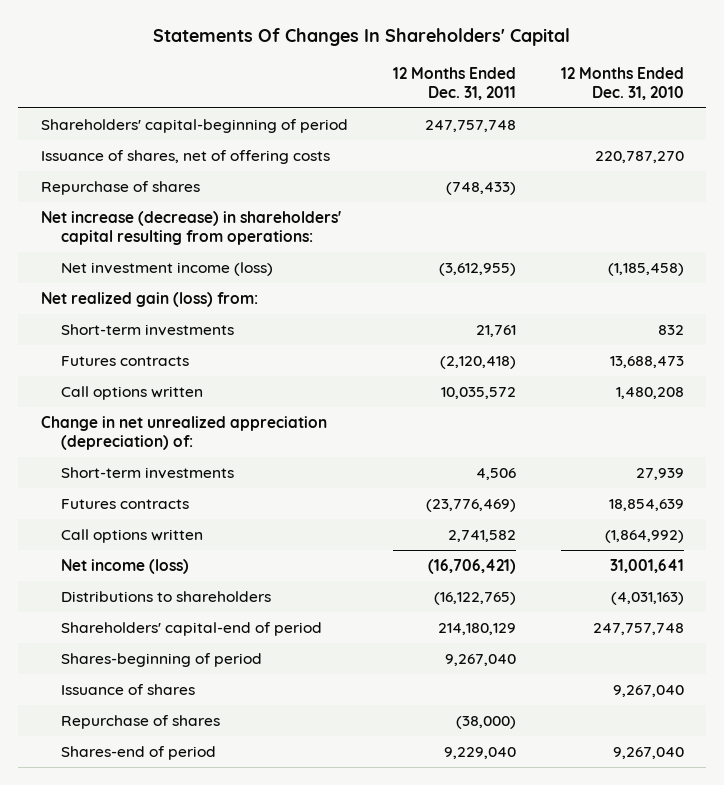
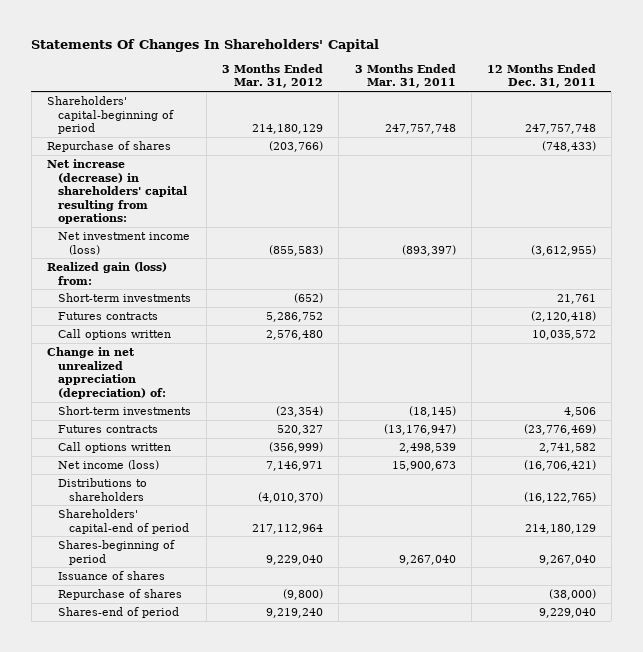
- | 12 Months Ended Dec. 31, 2011 | 12 Months Ended Dec. 31, 2010
+ | 3 Months Ended Mar. 31, 2012 | 3 Months Ended Mar. 31, 2011 | 12 Months Ended Dec. 31, 2011
- Issuance of shares, net of offering costs | | 220,787,270
- Net realized gain (loss) from:
+ Realized gain (loss) from:

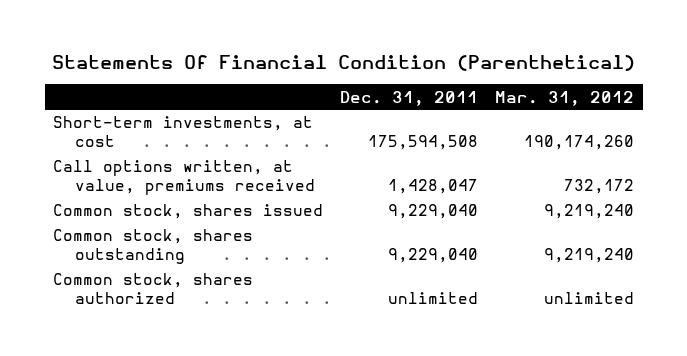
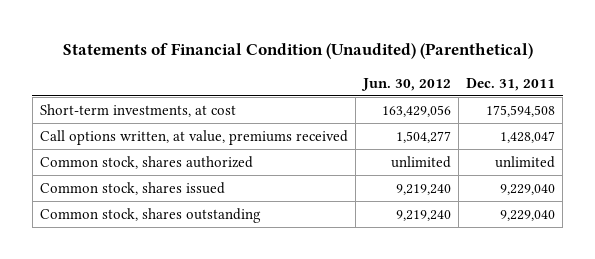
- Statements Of Financial Condition (Parenthetical)
+ Statements of Financial Condition (Unaudited) (Parenthetical)
- | Dec. 31, 2011 | Mar. 31, 2012
+ | Jun. 30, 2012 | Dec. 31, 2011
moved up: Common stock, shares authorized | unlimited | unlimited

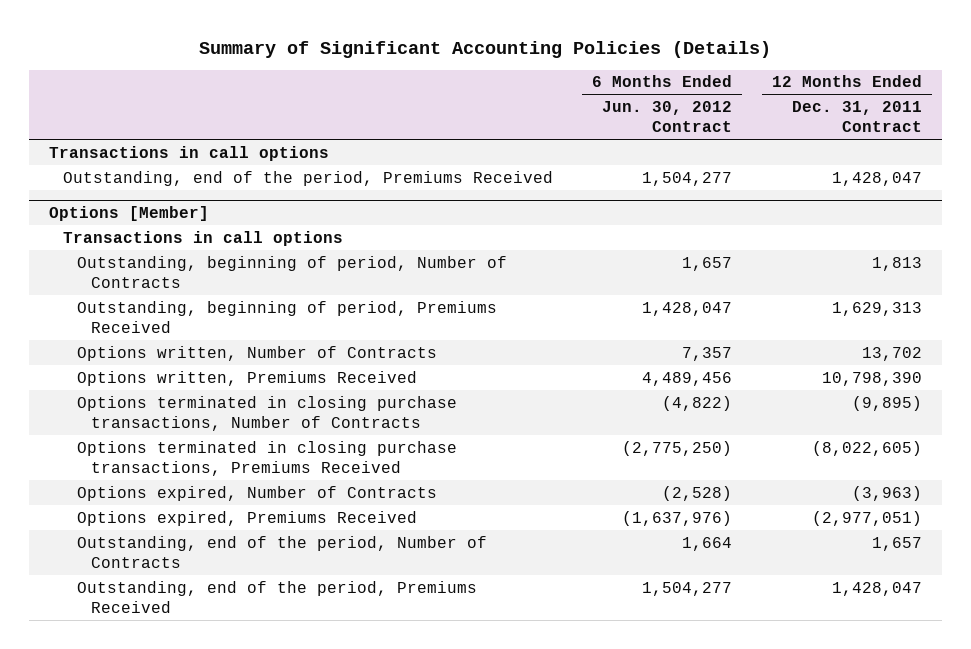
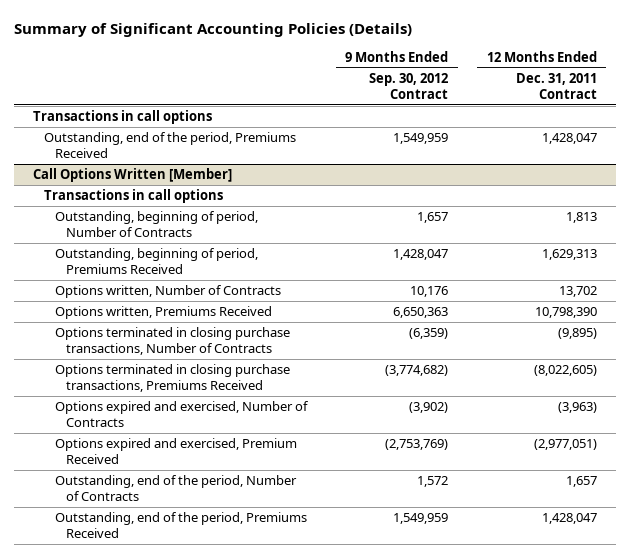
- | 6 Months Ended Jun. 30, 2012 Contract | 12 Months Ended Dec. 31, 2011 Contract
+ | 9 Months Ended Sep. 30, 2012 Contract | 12 Months Ended Dec. 31, 2011 Contract
- Options [Member]
+ Call Options Written [Member]
- Options expired, Number of Contracts | (2,528) | (3,963)
- Options expired, Premiums Received | (1,637,976) | (2,977,051)
+ Options expired and exercised, Number of Contracts | (3,902) | (3,963)
+ Options expired and exercised, Premium Received | (2,753,769) | (2,977,051)

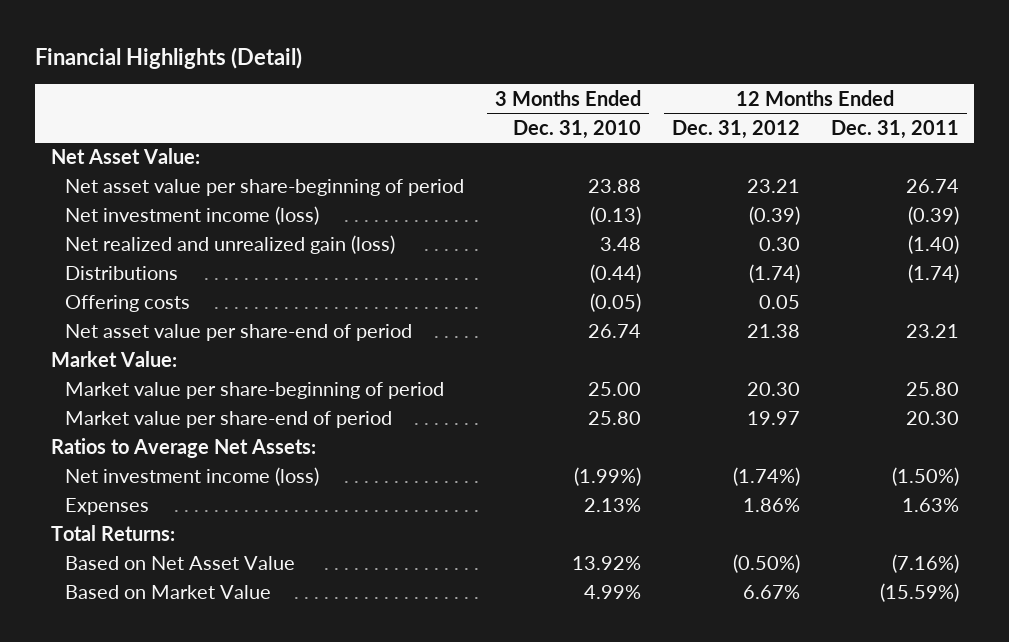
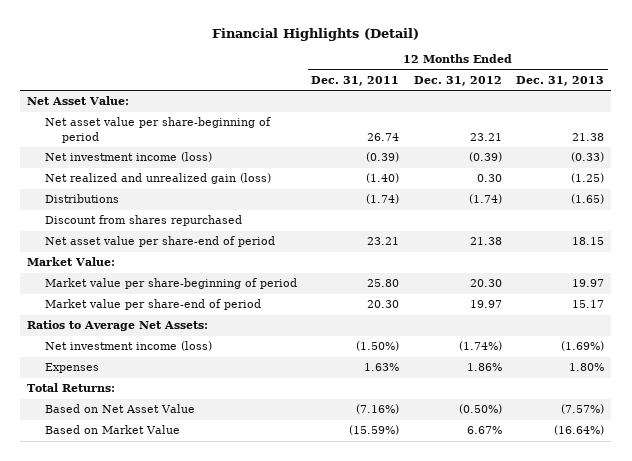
- | 3 Months Ended Dec. 31, 2010 | 12 Months Ended Dec. 31, 2012 | 12 Months Ended Dec. 31, 2011
+ | 12 Months Ended Dec. 31, 2011 | 12 Months Ended Dec. 31, 2012 | 12 Months Ended Dec. 31, 2013
- Offering costs | (0.05) | 0.05 |
+ Discount from shares repurchased

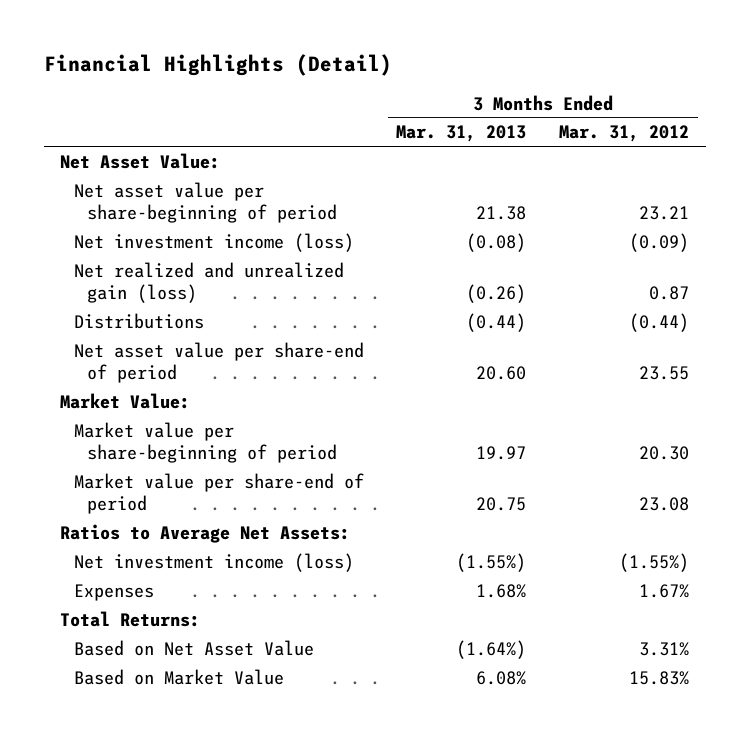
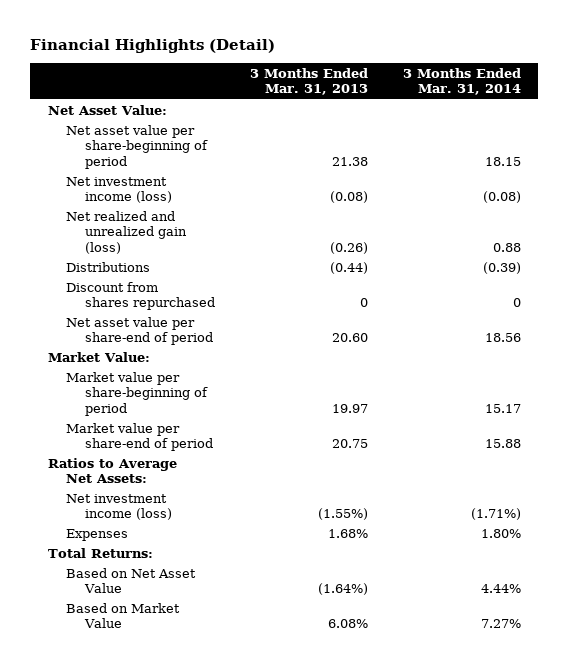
- | 3 Months Ended Mar. 31, 2013 | 3 Months Ended Mar. 31, 2012
+ | 3 Months Ended Mar. 31, 2013 | 3 Months Ended Mar. 31, 2014
+ Discount from shares repurchased | 0 | 0

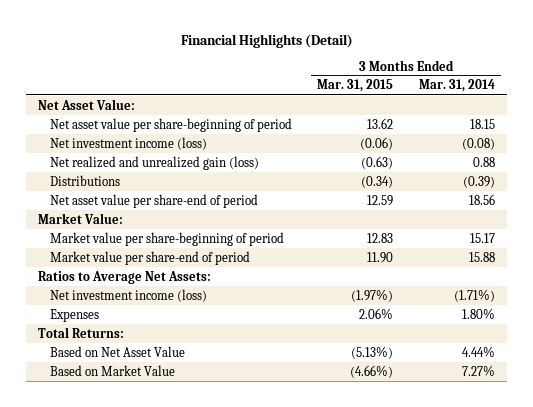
- | 3 Months Ended Mar. 31, 2013 | 3 Months Ended Mar. 31, 2014
+ | 3 Months Ended Mar. 31, 2015 | 3 Months Ended Mar. 31, 2014
- Discount from shares repurchased | 0 | 0

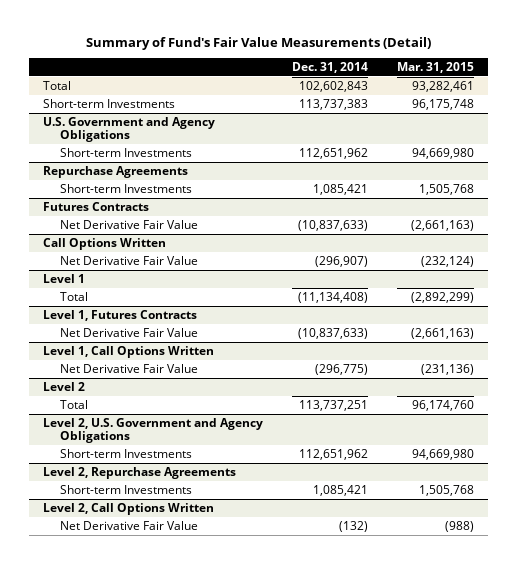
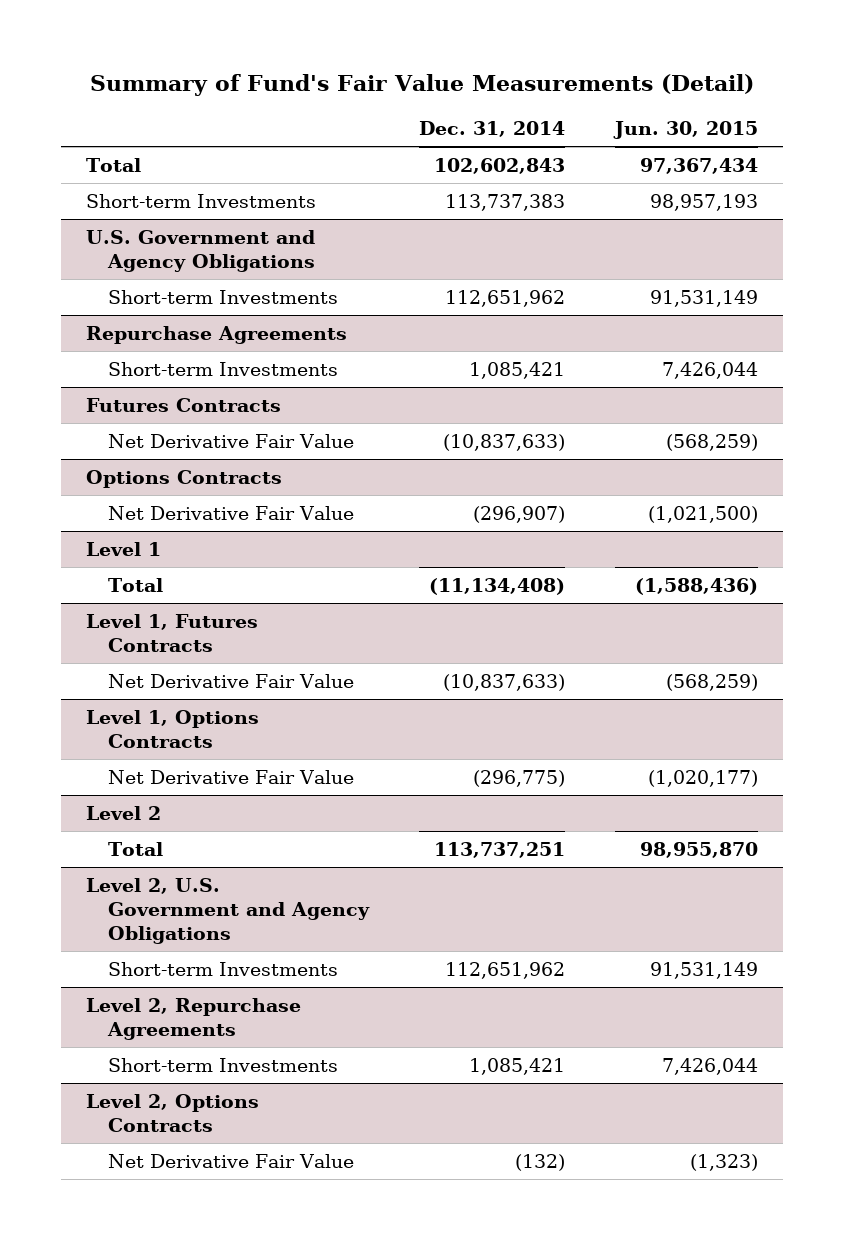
- | Dec. 31, 2014 | Mar. 31, 2015
+ | Dec. 31, 2014 | Jun. 30, 2015
- Call Options Written
+ Options Contracts
- Level 1, Call Options Written
+ Level 1, Options Contracts
- Level 2, Call Options Written
+ Level 2, Options Contracts

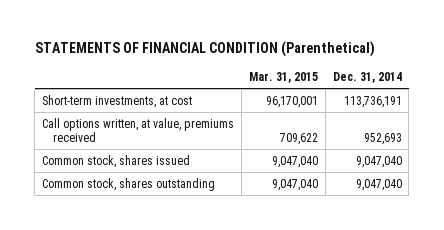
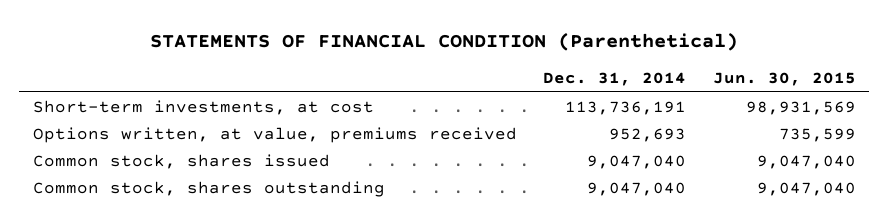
- | Mar. 31, 2015 | Dec. 31, 2014
+ | Dec. 31, 2014 | Jun. 30, 2015
- Call options written, at value, premiums received | 709,622 | 952,693
+ Options written, at value, premiums received | 952,693 | 735,599

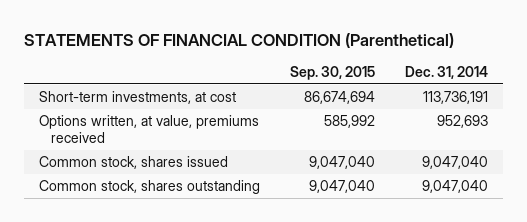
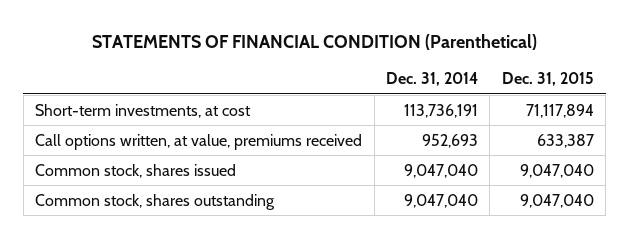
- | Sep. 30, 2015 | Dec. 31, 2014
+ | Dec. 31, 2014 | Dec. 31, 2015
- Options written, at value, premiums received | 585,992 | 952,693
+ Call options written, at value, premiums received | 952,693 | 633,387

